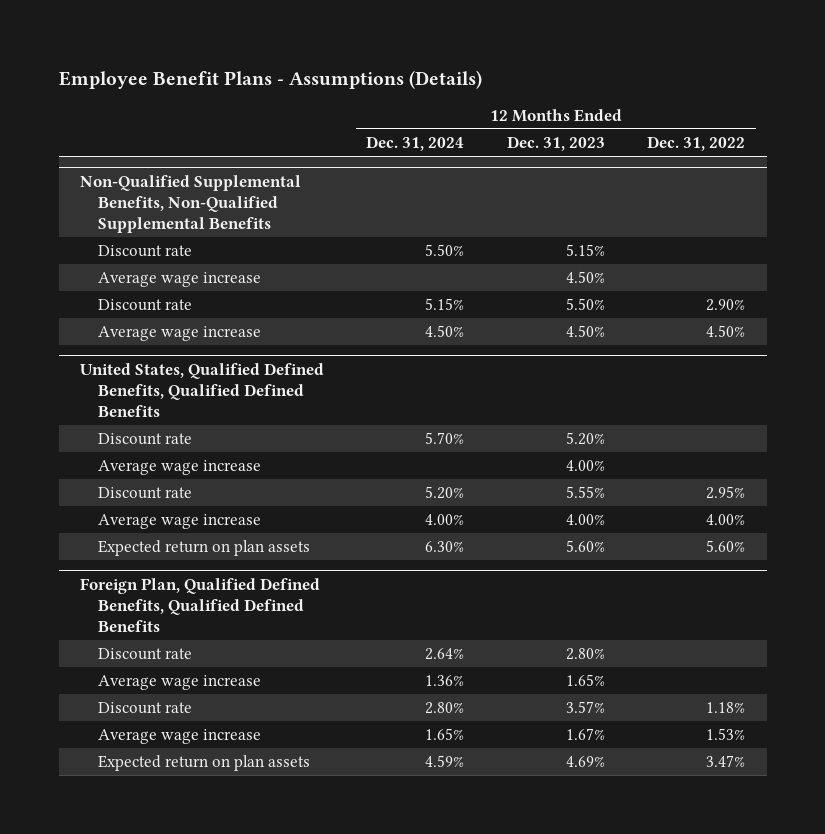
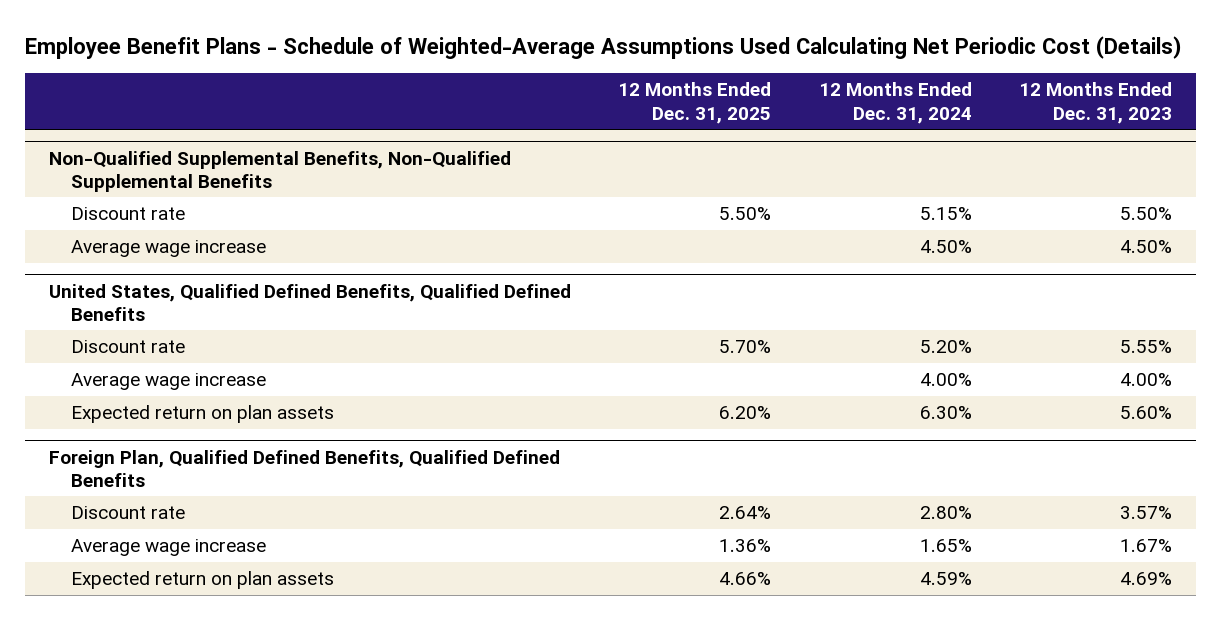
- Employee Benefit Plans - Assumptions (Details)
+ Employee Benefit Plans - Schedule of Weighted-Average Assumptions Used Calculating Net Periodic Cost (Details)
- | 12 Months Ended Dec. 31, 2024 | 12 Months Ended Dec. 31, 2023 | 12 Months Ended Dec. 31, 2022
+ | 12 Months Ended Dec. 31, 2025 | 12 Months Ended Dec. 31, 2024 | 12 Months Ended Dec. 31, 2023
@ Non-Qualified Supplemental Benefits, Non-Qualified Supplemental Benefits
- Discount rate | 5.50% | 5.15% |
- Average wage increase | | 4.50% |
@ United States, Qualified Defined Benefits, Qualified Defined Benefits
- Discount rate | 5.70% | 5.20% |
- Average wage increase | | 4.00% |
@ Foreign Plan, Qualified Defined Benefits, Qualified Defined Benefits
- Discount rate | 2.64% | 2.80% |
- Average wage increase | 1.36% | 1.65% |

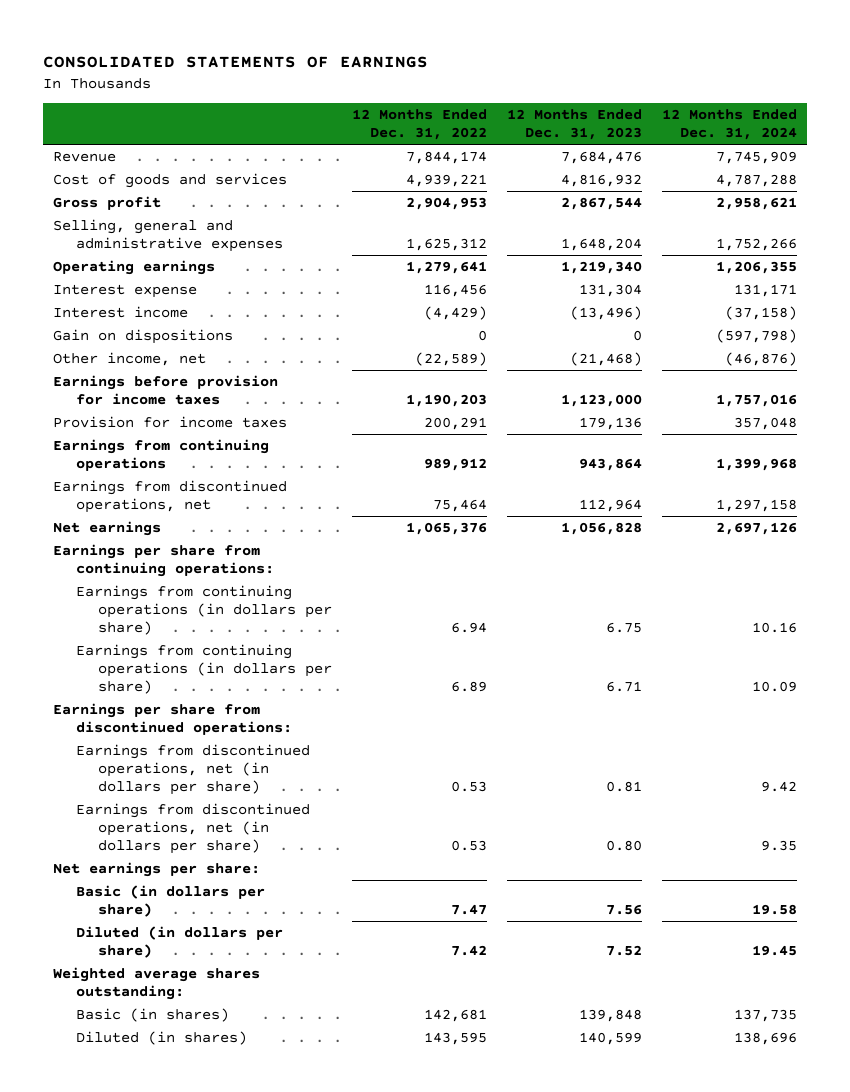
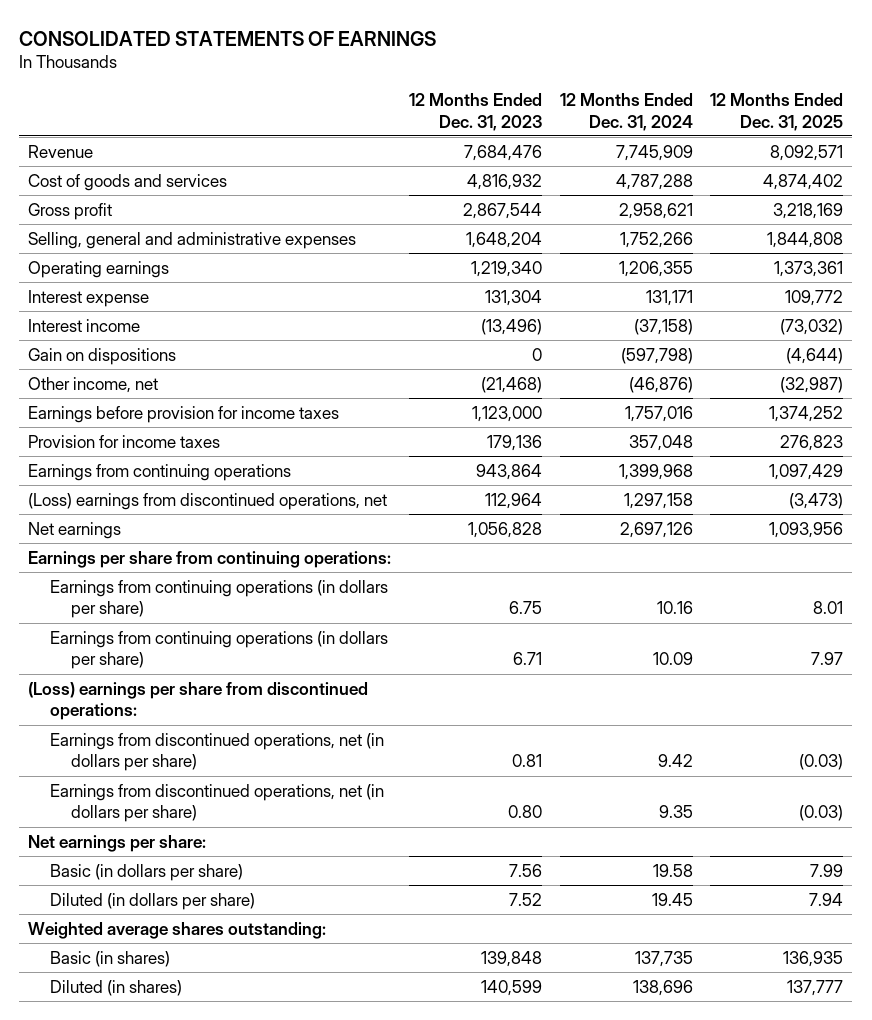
- | 12 Months Ended Dec. 31, 2022 | 12 Months Ended Dec. 31, 2023 | 12 Months Ended Dec. 31, 2024
+ | 12 Months Ended Dec. 31, 2023 | 12 Months Ended Dec. 31, 2024 | 12 Months Ended Dec. 31, 2025
- Earnings from discontinued operations, net | 75,464 | 112,964 | 1,297,158
+ (Loss) earnings from discontinued operations, net | 112,964 | 1,297,158 | (3,473)
- Earnings per share from discontinued operations:
+ (Loss) earnings per share from discontinued operations:

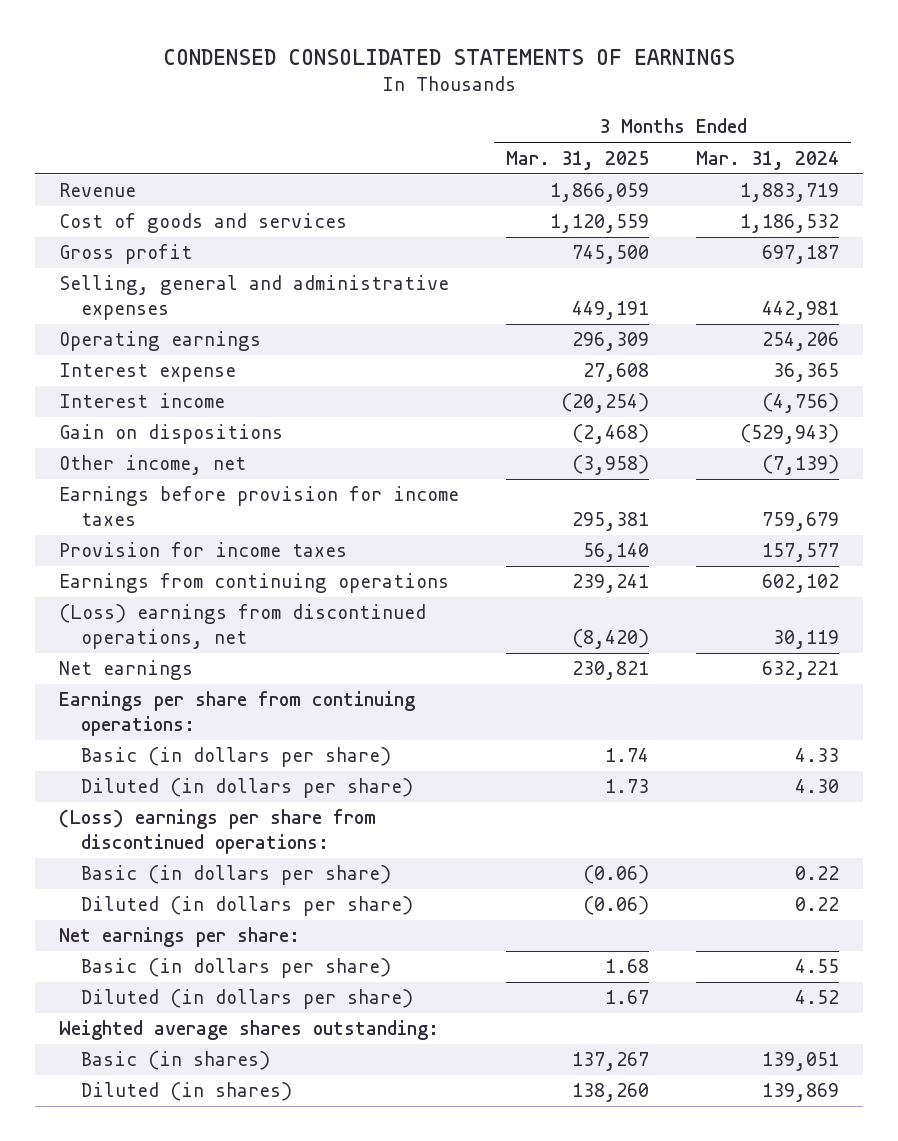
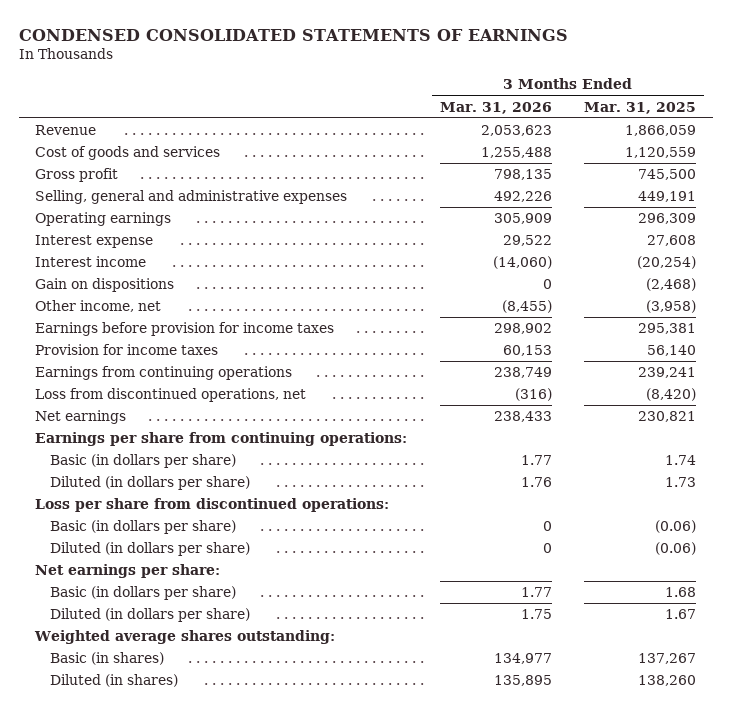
- | 3 Months Ended Mar. 31, 2025 | 3 Months Ended Mar. 31, 2024
+ | 3 Months Ended Mar. 31, 2026 | 3 Months Ended Mar. 31, 2025
- (Loss) earnings from discontinued operations, net | (8,420) | 30,119
+ Loss from discontinued operations, net | (316) | (8,420)
- (Loss) earnings per share from discontinued operations:
+ Loss per share from discontinued operations:

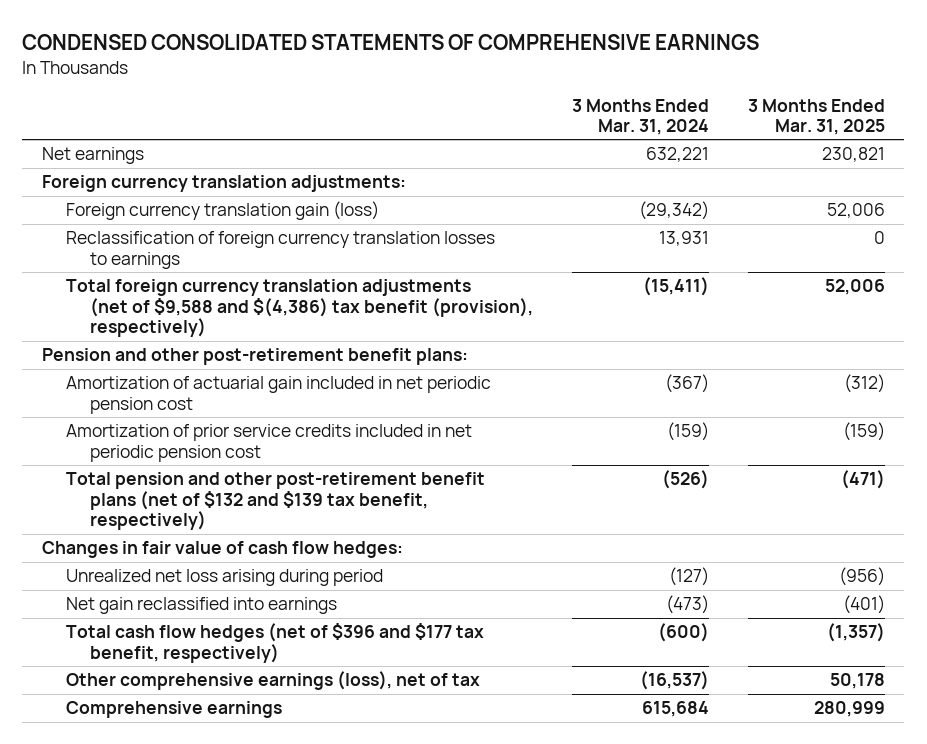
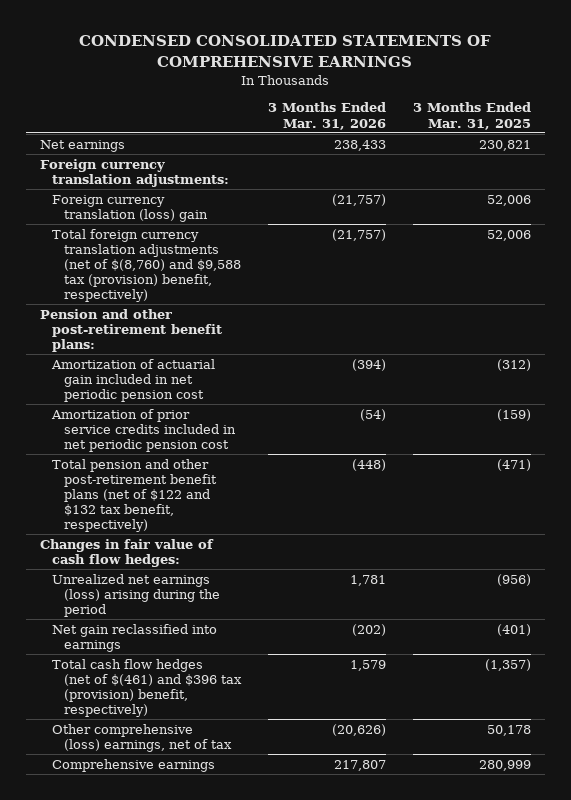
- | 3 Months Ended Mar. 31, 2024 | 3 Months Ended Mar. 31, 2025
+ | 3 Months Ended Mar. 31, 2026 | 3 Months Ended Mar. 31, 2025
- Foreign currency translation gain (loss) | (29,342) | 52,006
- Reclassification of foreign currency translation losses to earnings | 13,931 | 0
- Total foreign currency translation adjustments (net of $9,588 and $(4,386) tax benefit (provision), respectively) | (15,411) | 52,006
+ Foreign currency translation (loss) gain | (21,757) | 52,006
+ Total foreign currency translation adjustments (net of $(8,760) and $9,588 tax (provision) benefit, respectively) | (21,757) | 52,006
- Total pension and other post-retirement benefit plans (net of $132 and $139 tax benefit, respectively) | (526) | (471)
+ Total pension and other post-retirement benefit plans (net of $122 and $132 tax benefit, respectively) | (448) | (471)
- Unrealized net loss arising during period | (127) | (956)
+ Unrealized net earnings (loss) arising during the period | 1,781 | (956)
- Total cash flow hedges (net of $396 and $177 tax benefit, respectively) | (600) | (1,357)
- Other comprehensive earnings (loss), net of tax | (16,537) | 50,178
+ Total cash flow hedges (net of $(461) and $396 tax (provision) benefit, respectively) | 1,579 | (1,357)
+ Other comprehensive (loss) earnings, net of tax | (20,626) | 50,178

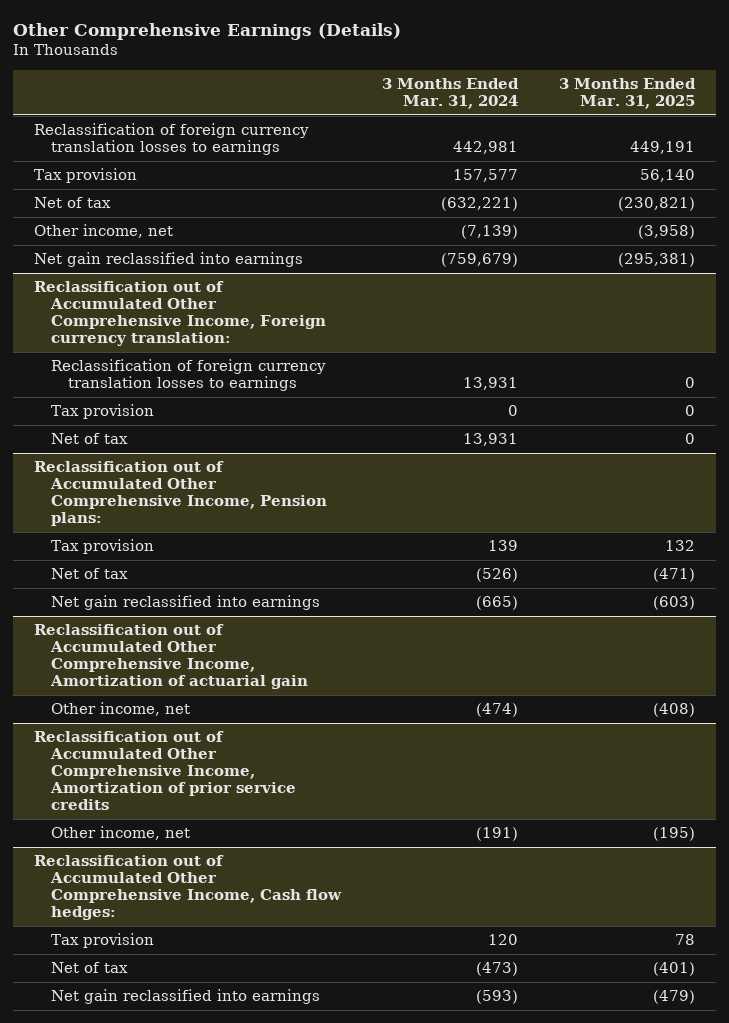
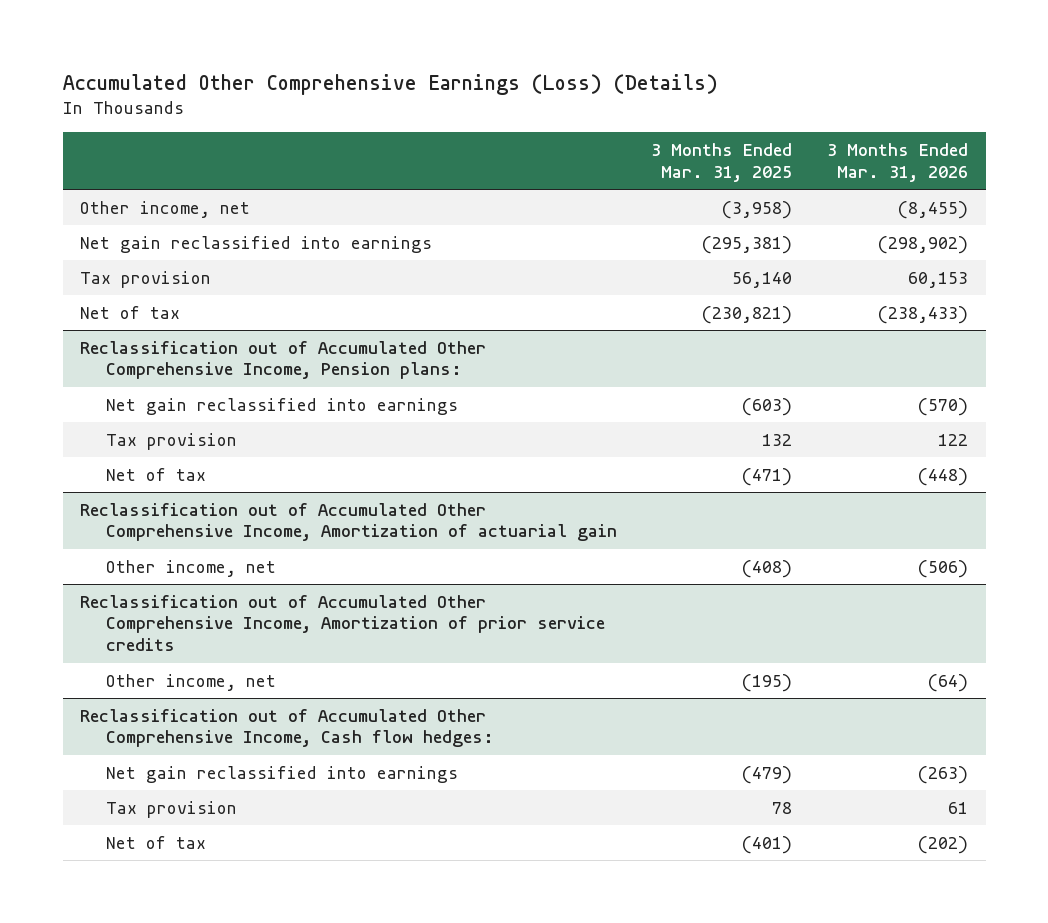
- Other Comprehensive Earnings (Details)
+ Accumulated Other Comprehensive Earnings (Loss) (Details)
- | 3 Months Ended Mar. 31, 2024 | 3 Months Ended Mar. 31, 2025
+ | 3 Months Ended Mar. 31, 2025 | 3 Months Ended Mar. 31, 2026
- Reclassification of foreign currency translation losses to earnings | 442,981 | 449,191
- Reclassification out of Accumulated Other Comprehensive Income, Foreign currency translation:
- Reclassification of foreign currency translation losses to earnings | 13,931 | 0
- Tax provision | 0 | 0
- Net of tax | 13,931 | 0
moved down: Tax provision | 56,140 | 60,153
moved down: Net of tax | (230,821) | (238,433)
@ Reclassification out of Accumulated Other Comprehensive Income, Pension plans:
moved up: Net gain reclassified into earnings | (603) | (570)
@ Reclassification out of Accumulated Other Comprehensive Income, Cash flow hedges:
moved up: Net gain reclassified into earnings | (479) | (263)

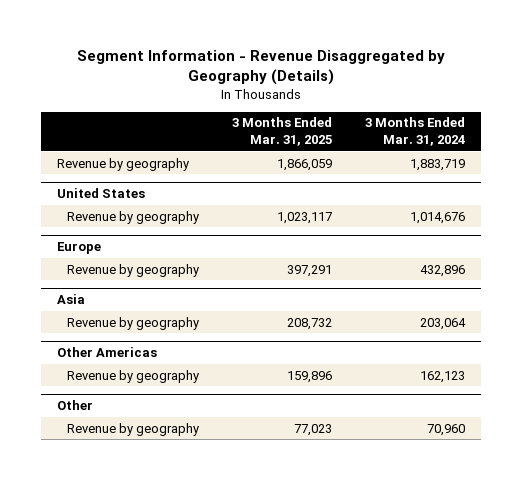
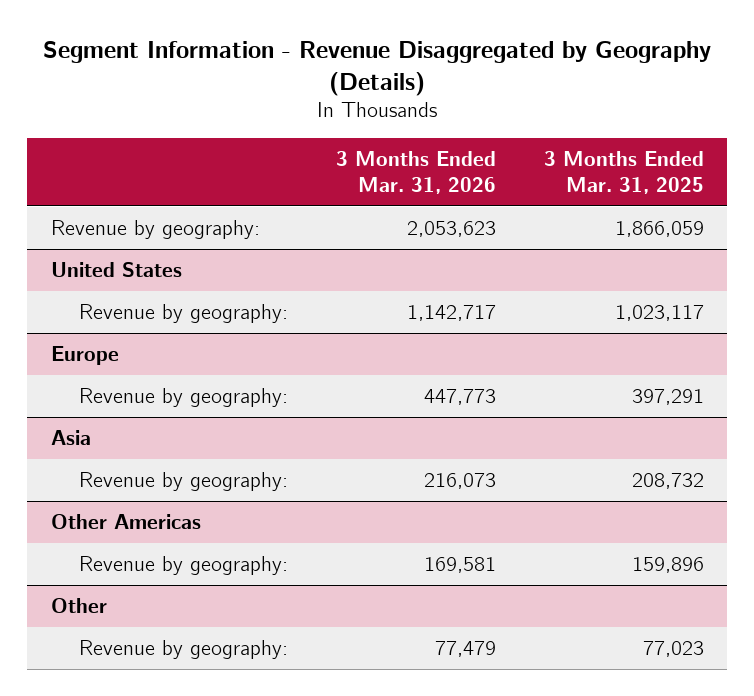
- | 3 Months Ended Mar. 31, 2025 | 3 Months Ended Mar. 31, 2024
+ | 3 Months Ended Mar. 31, 2026 | 3 Months Ended Mar. 31, 2025
- Revenue by geography | 1,866,059 | 1,883,719
+ Revenue by geography: | 2,053,623 | 1,866,059
@ United States
- Revenue by geography | 1,023,117 | 1,014,676
+ Revenue by geography: | 1,142,717 | 1,023,117
@ Europe
- Revenue by geography | 397,291 | 432,896
+ Revenue by geography: | 447,773 | 397,291
@ Asia
- Revenue by geography | 208,732 | 203,064
+ Revenue by geography: | 216,073 | 208,732
@ Other Americas
- Revenue by geography | 159,896 | 162,123
+ Revenue by geography: | 169,581 | 159,896
@ Other
- Revenue by geography | 77,023 | 70,960
+ Revenue by geography: | 77,479 | 77,023

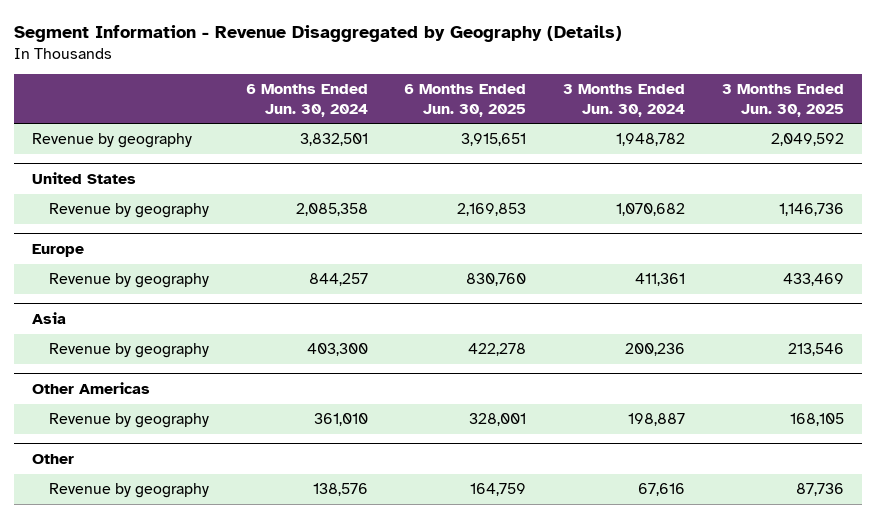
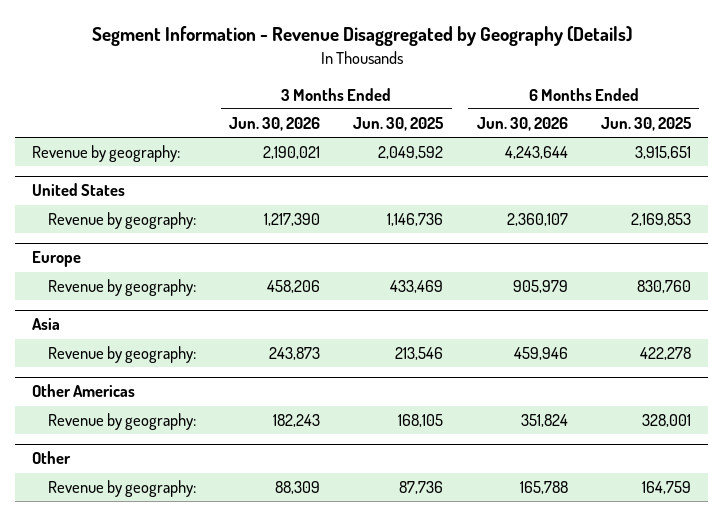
- | 6 Months Ended Jun. 30, 2024 | 6 Months Ended Jun. 30, 2025 | 3 Months Ended Jun. 30, 2024 | 3 Months Ended Jun. 30, 2025
+ | 3 Months Ended Jun. 30, 2026 | 3 Months Ended Jun. 30, 2025 | 6 Months Ended Jun. 30, 2026 | 6 Months Ended Jun. 30, 2025
- Revenue by geography | 3,832,501 | 3,915,651 | 1,948,782 | 2,049,592
+ Revenue by geography: | 2,190,021 | 2,049,592 | 4,243,644 | 3,915,651
@ United States
- Revenue by geography | 2,085,358 | 2,169,853 | 1,070,682 | 1,146,736
+ Revenue by geography: | 1,217,390 | 1,146,736 | 2,360,107 | 2,169,853
@ Europe
- Revenue by geography | 844,257 | 830,760 | 411,361 | 433,469
+ Revenue by geography: | 458,206 | 433,469 | 905,979 | 830,760
@ Asia
- Revenue by geography | 403,300 | 422,278 | 200,236 | 213,546
+ Revenue by geography: | 243,873 | 213,546 | 459,946 | 422,278
@ Other Americas
- Revenue by geography | 361,010 | 328,001 | 198,887 | 168,105
+ Revenue by geography: | 182,243 | 168,105 | 351,824 | 328,001
@ Other
- Revenue by geography | 138,576 | 164,759 | 67,616 | 87,736
+ Revenue by geography: | 88,309 | 87,736 | 165,788 | 164,759

